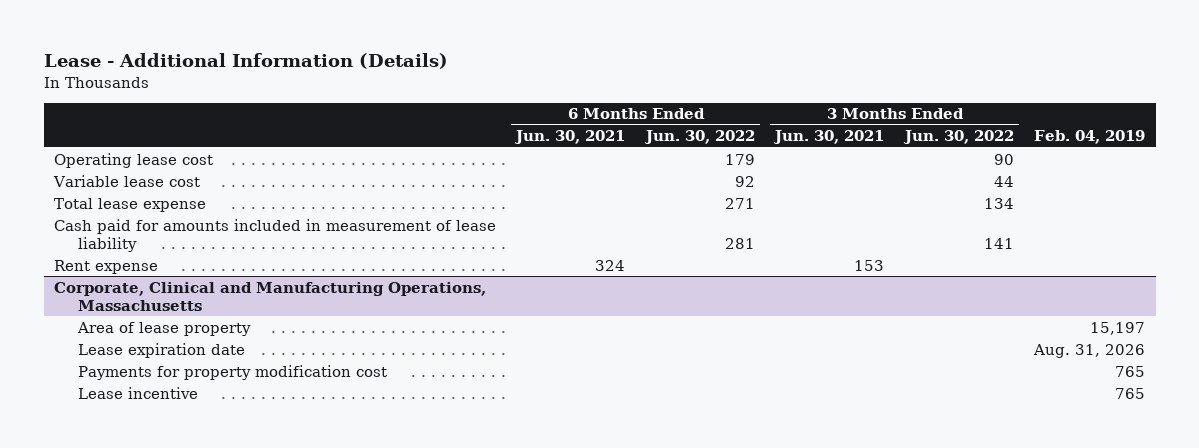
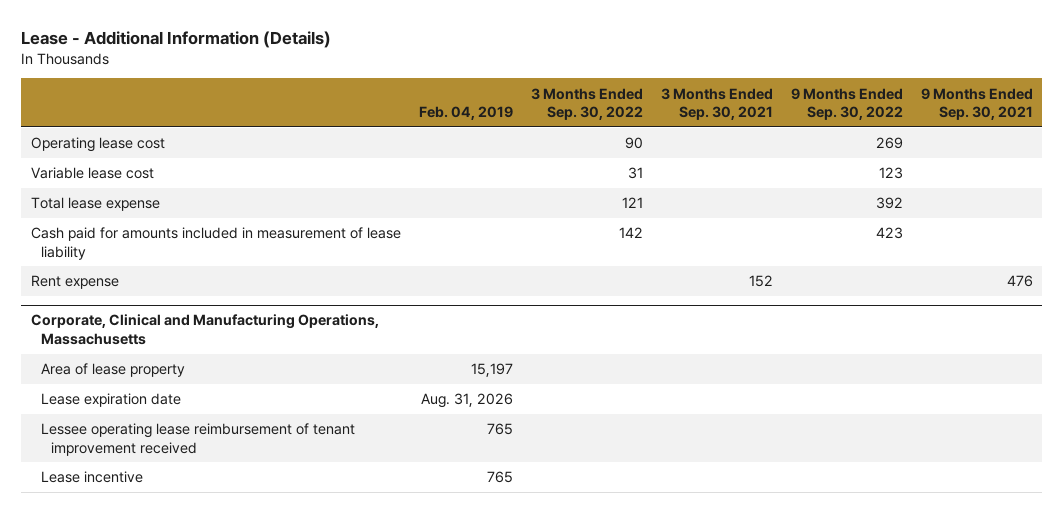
- | 6 Months Ended Jun. 30, 2021 | 6 Months Ended Jun. 30, 2022 | 3 Months Ended Jun. 30, 2021 | 3 Months Ended Jun. 30, 2022 | Feb. 04, 2019
+ | Feb. 04, 2019 | 3 Months Ended Sep. 30, 2022 | 3 Months Ended Sep. 30, 2021 | 9 Months Ended Sep. 30, 2022 | 9 Months Ended Sep. 30, 2021
@ Corporate, Clinical and Manufacturing Operations, Massachusetts
- Payments for property modification cost | | | | | 765
+ Lessee operating lease reimbursement of tenant improvement received | 765 | | | |

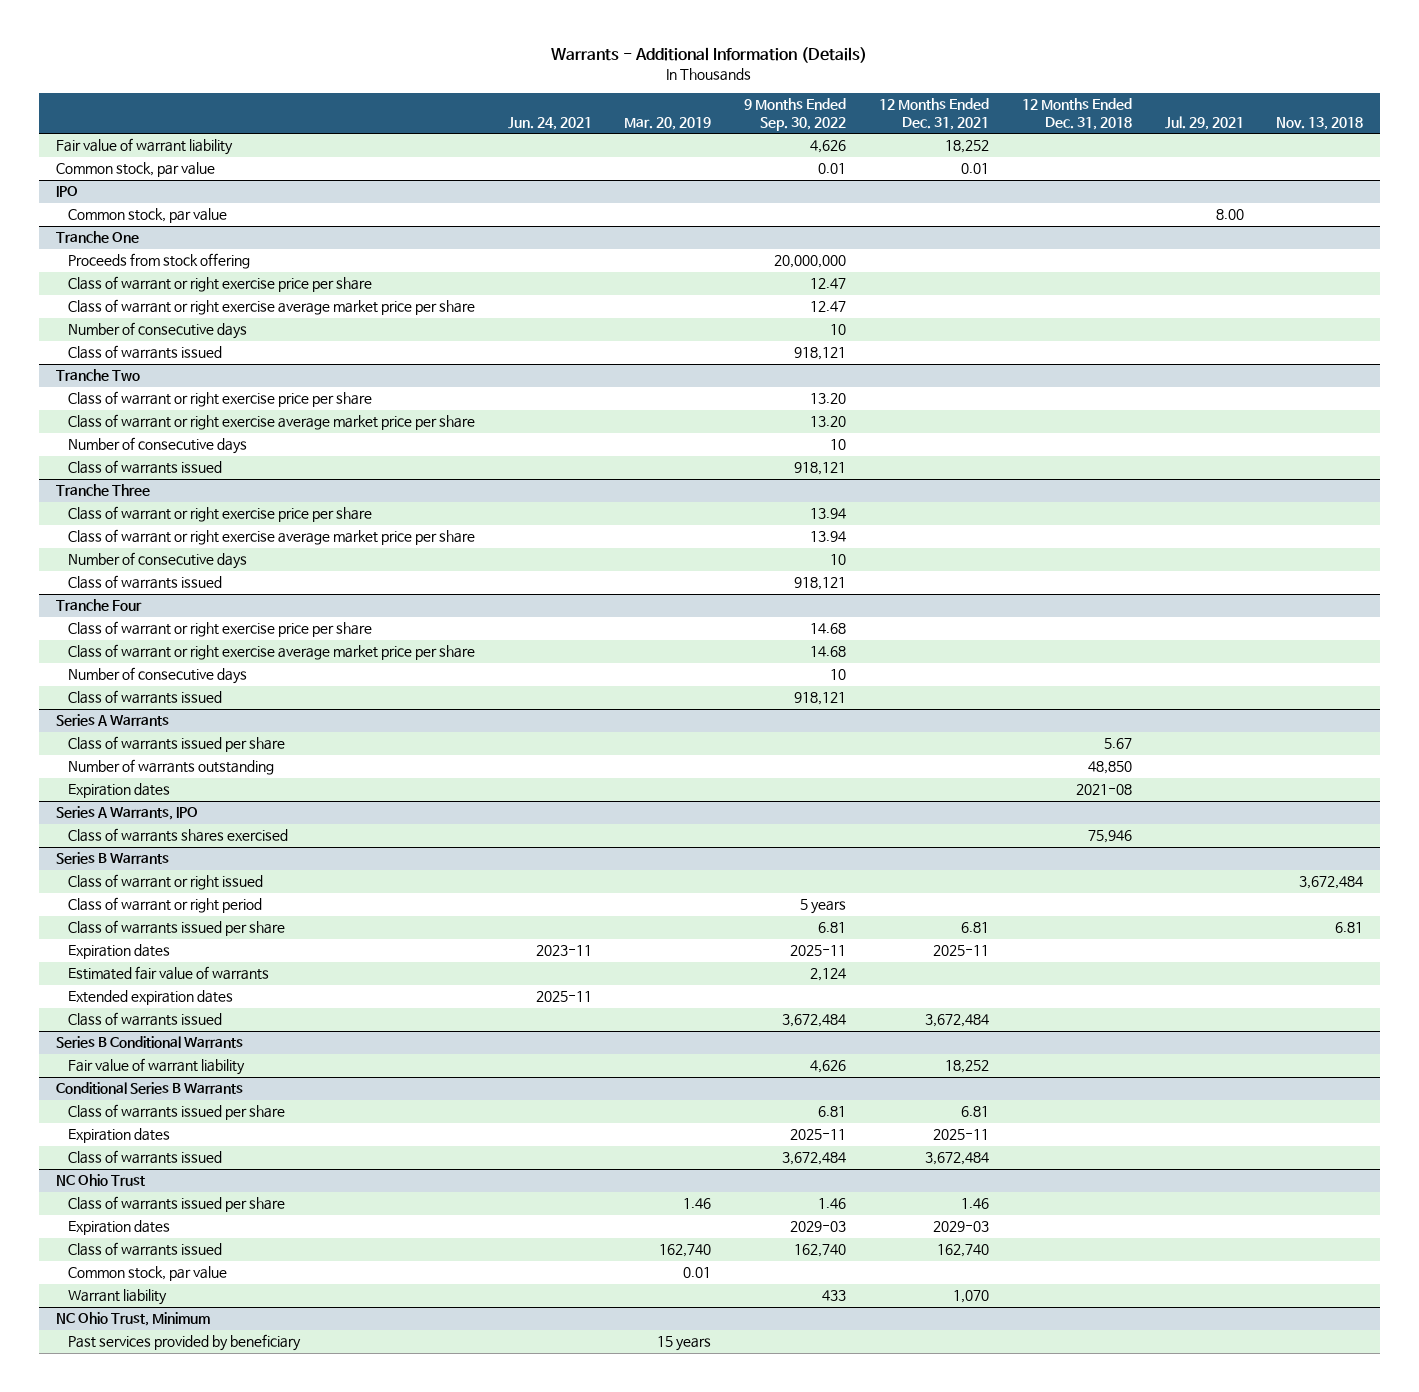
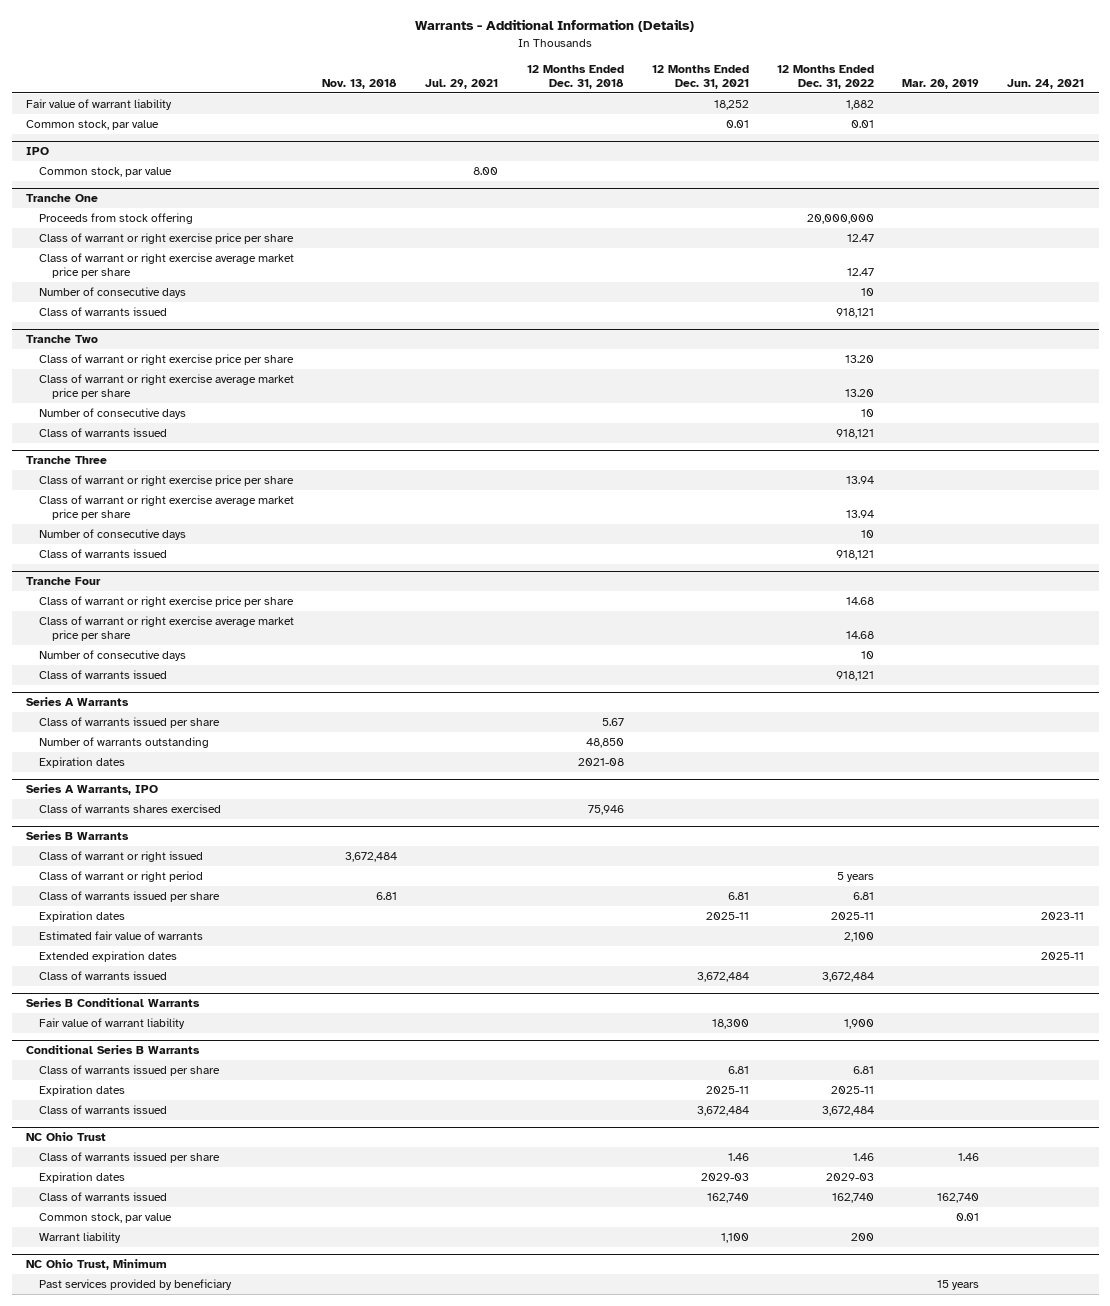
- | Jun. 24, 2021 | Mar. 20, 2019 | 9 Months Ended Sep. 30, 2022 | 12 Months Ended Dec. 31, 2021 | 12 Months Ended Dec. 31, 2018 | Jul. 29, 2021 | Nov. 13, 2018
+ | Nov. 13, 2018 | Jul. 29, 2021 | 12 Months Ended Dec. 31, 2018 | 12 Months Ended Dec. 31, 2021 | 12 Months Ended Dec. 31, 2022 | Mar. 20, 2019 | Jun. 24, 2021
@ Series B Conditional Warrants
- Fair value of warrant liability | | | 4,626 | 18,252 | | |
+ Fair value of warrant liability | | | | 18,300 | 1,900 | |
@ NC Ohio Trust
- Warrant liability | | | 433 | 1,070 | | |
+ Warrant liability | | | | 1,100 | 200 | |

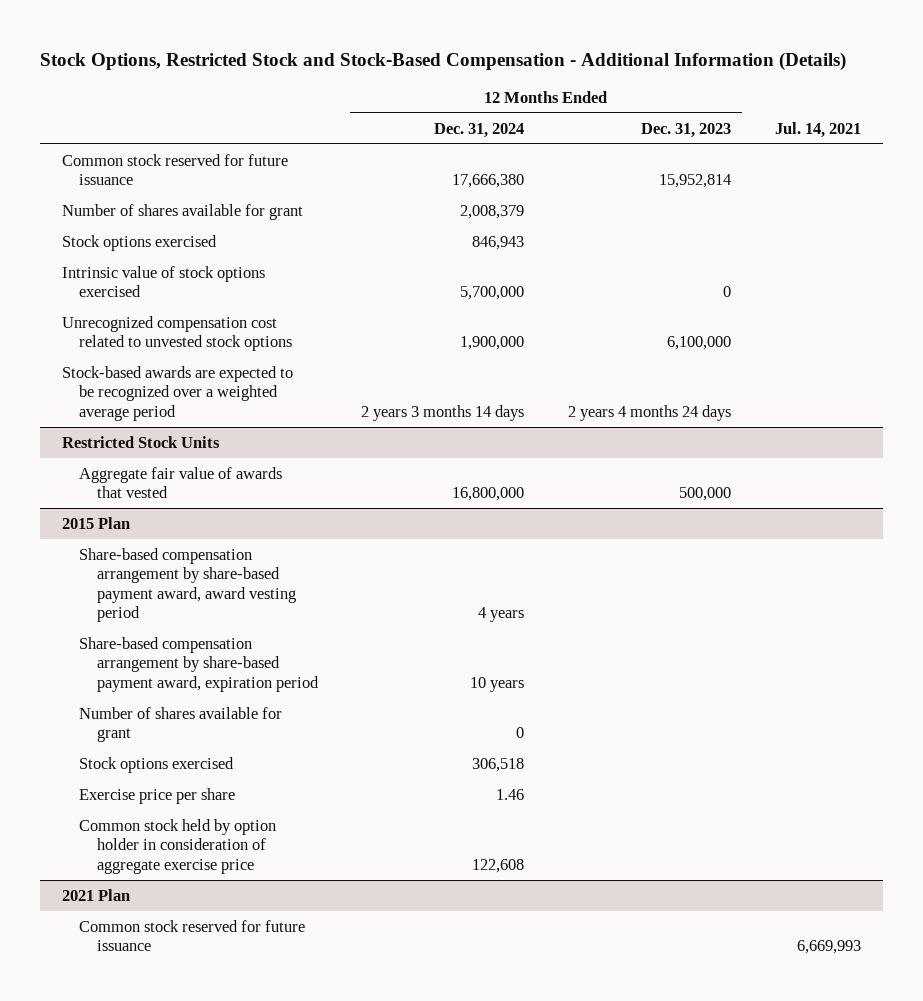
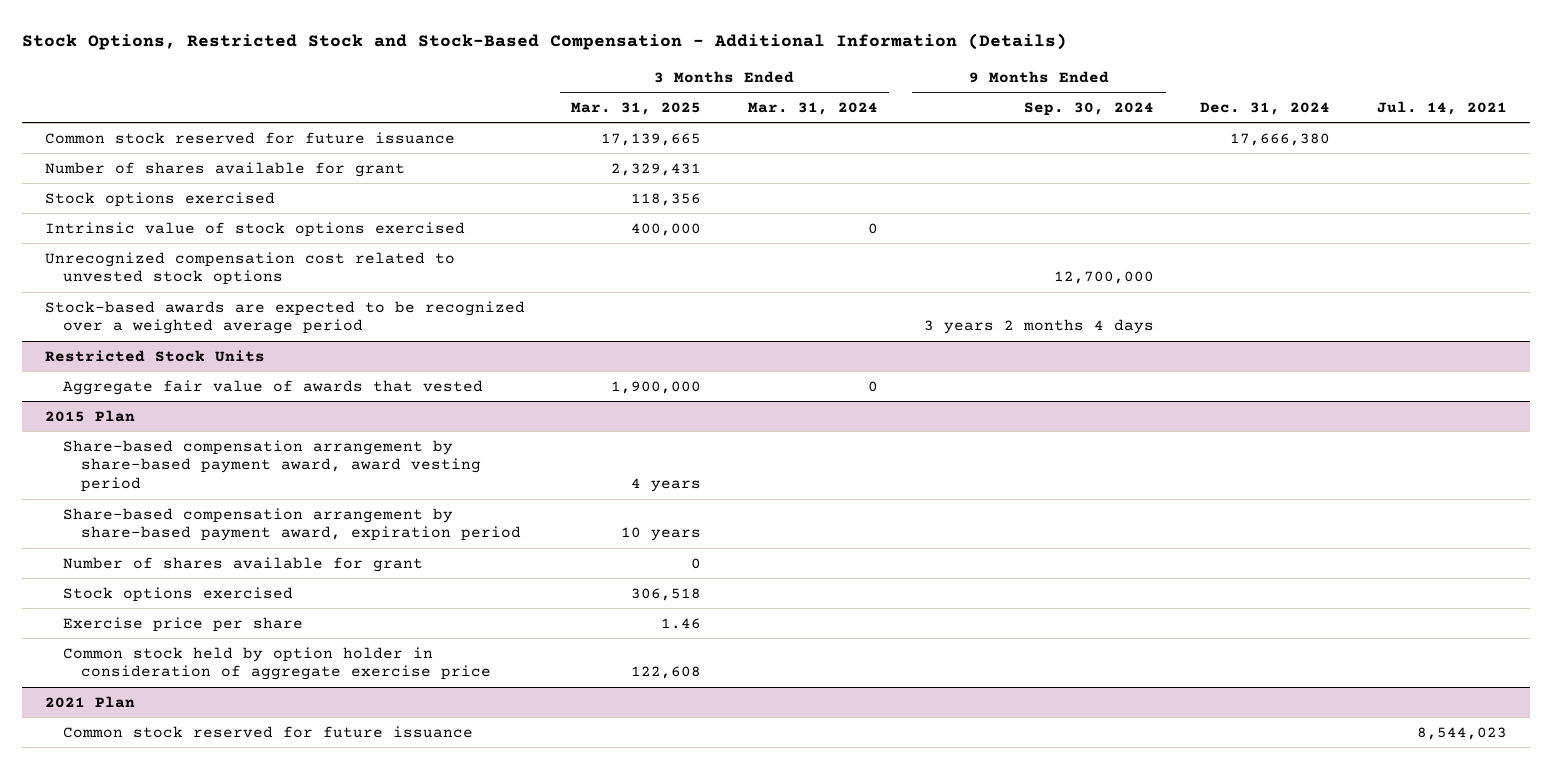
- | 12 Months Ended Dec. 31, 2024 | 12 Months Ended Dec. 31, 2023 | Jul. 14, 2021
+ | 3 Months Ended Mar. 31, 2025 | 3 Months Ended Mar. 31, 2024 | 9 Months Ended Sep. 30, 2024 | Dec. 31, 2024 | Jul. 14, 2021
@ 2021 Plan
- Common stock reserved for future issuance | | | 6,669,993
+ Common stock reserved for future issuance | | | | | 8,544,023

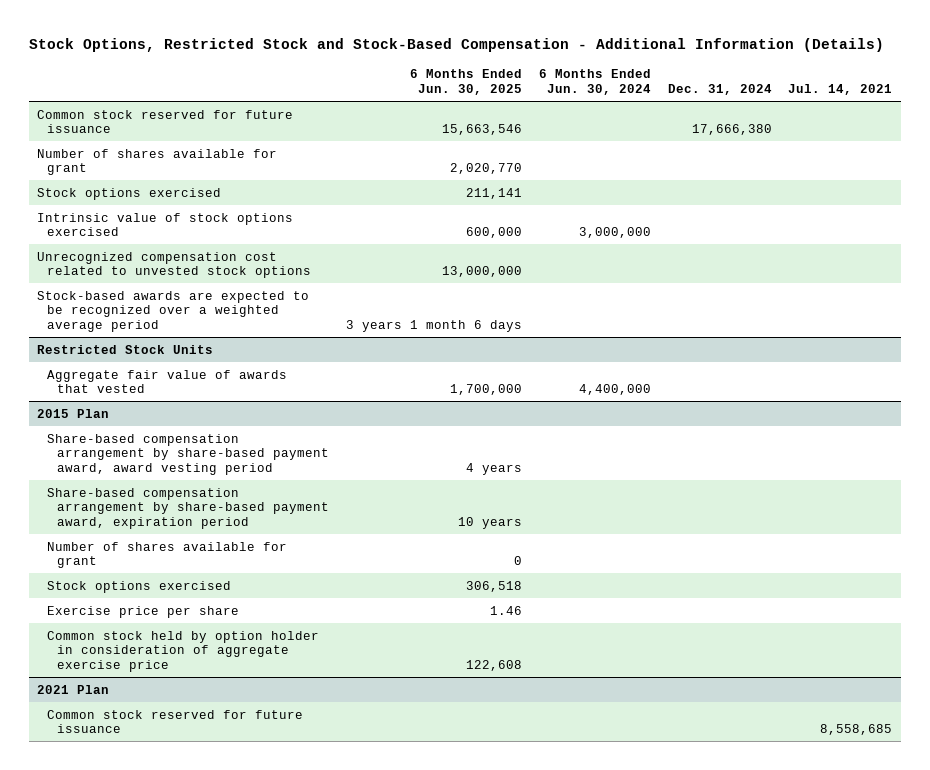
- | 3 Months Ended Mar. 31, 2025 | 3 Months Ended Mar. 31, 2024 | 9 Months Ended Sep. 30, 2024 | Dec. 31, 2024 | Jul. 14, 2021
+ | 6 Months Ended Jun. 30, 2025 | 6 Months Ended Jun. 30, 2024 | Dec. 31, 2024 | Jul. 14, 2021
@ 2021 Plan
- Common stock reserved for future issuance | | | | | 8,544,023
+ Common stock reserved for future issuance | | | | 8,558,685

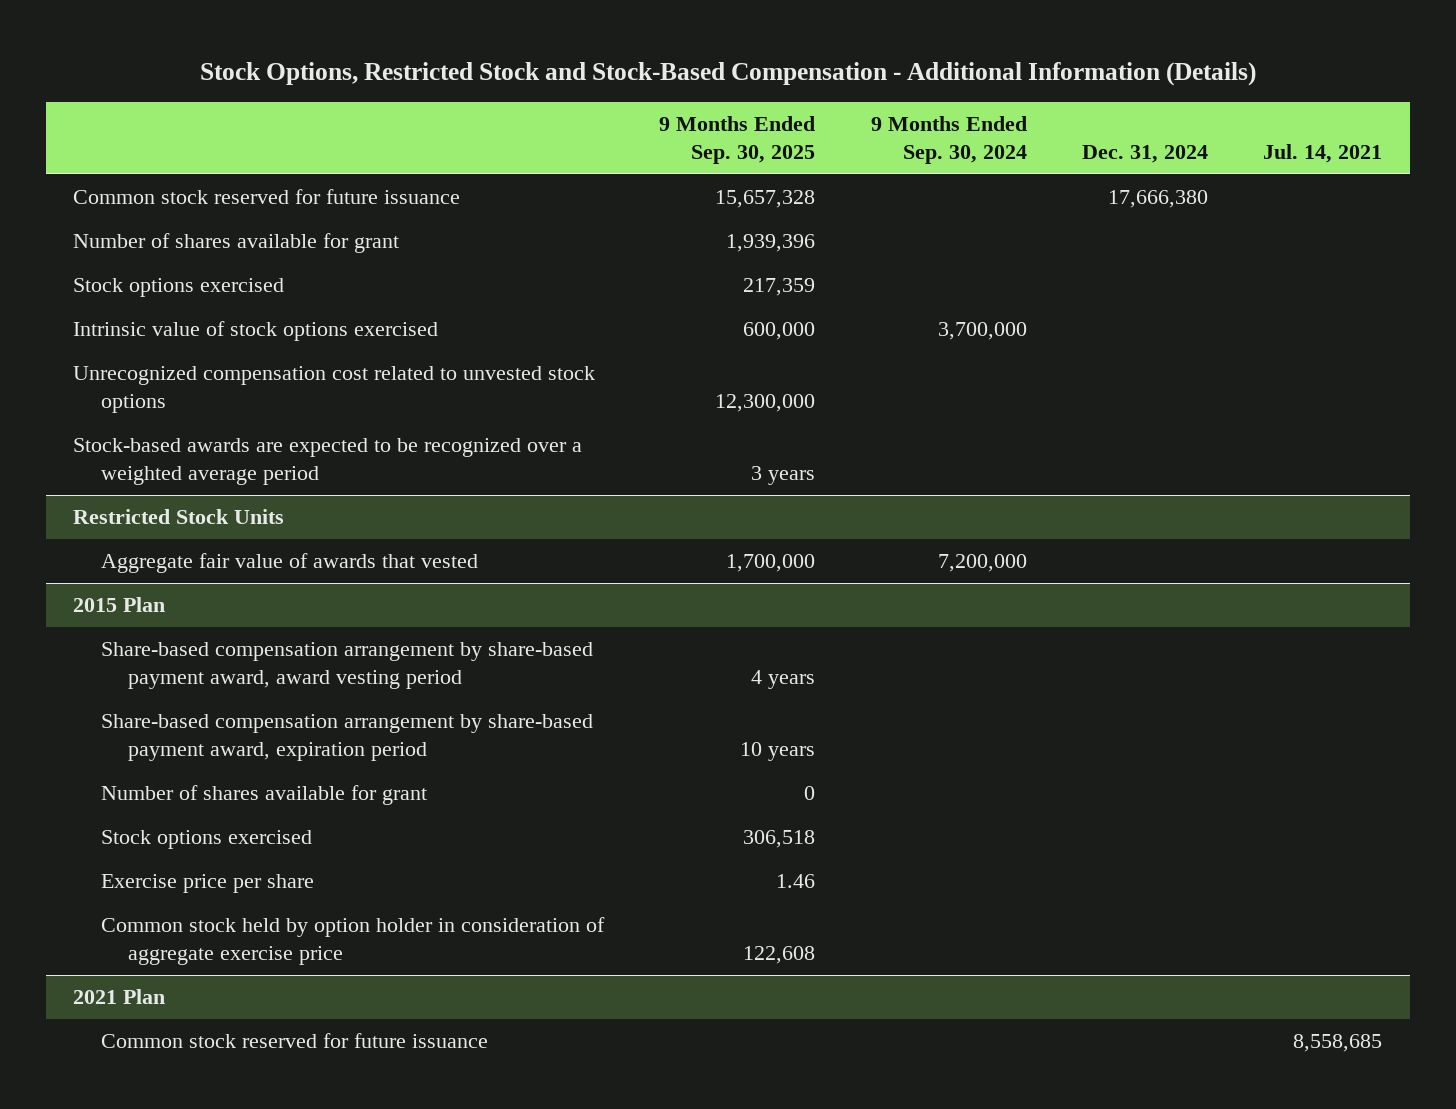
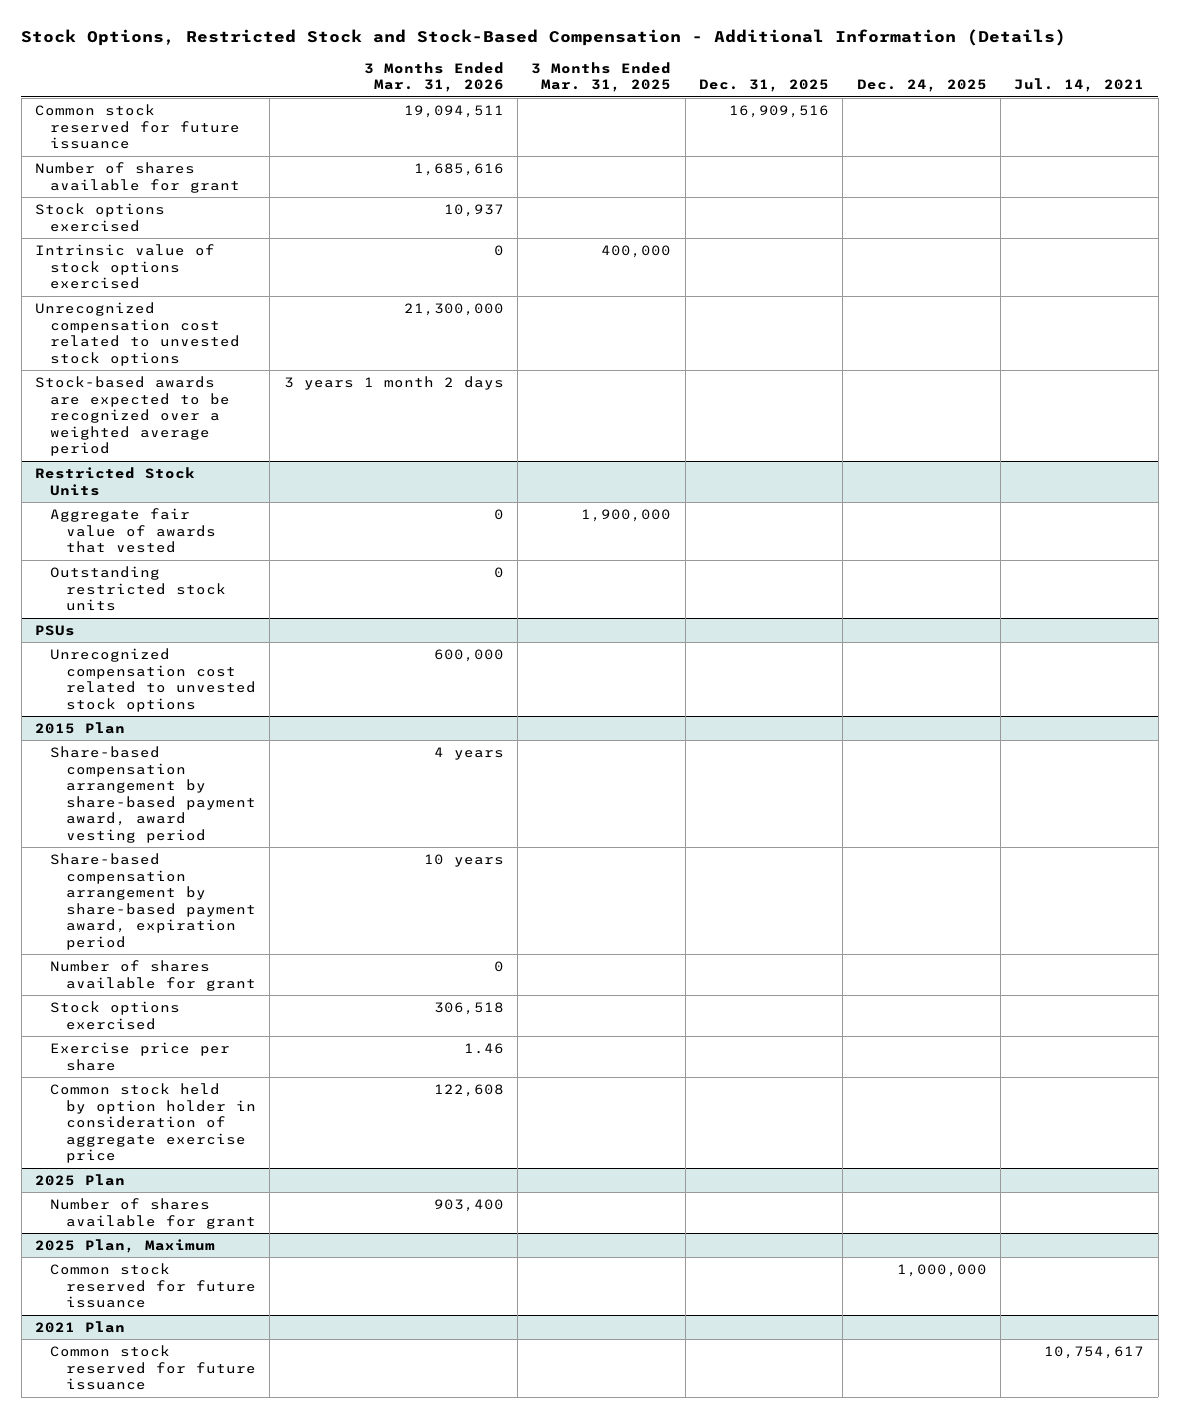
- | 9 Months Ended Sep. 30, 2025 | 9 Months Ended Sep. 30, 2024 | Dec. 31, 2024 | Jul. 14, 2021
+ | 3 Months Ended Mar. 31, 2026 | 3 Months Ended Mar. 31, 2025 | Dec. 31, 2025 | Dec. 24, 2025 | Jul. 14, 2021
@ Restricted Stock Units
+ Outstanding restricted stock units | 0 | | | |
+ PSUs
+ Unrecognized compensation cost related to unvested stock options | 600,000 | | | |
+ 2025 Plan
+ Number of shares available for grant | 903,400 | | | |
+ 2025 Plan, Maximum
+ Common stock reserved for future issuance | | | | 1,000,000 |
@ 2021 Plan
- Common stock reserved for future issuance | | | | 8,558,685
+ Common stock reserved for future issuance | | | | | 10,754,617

